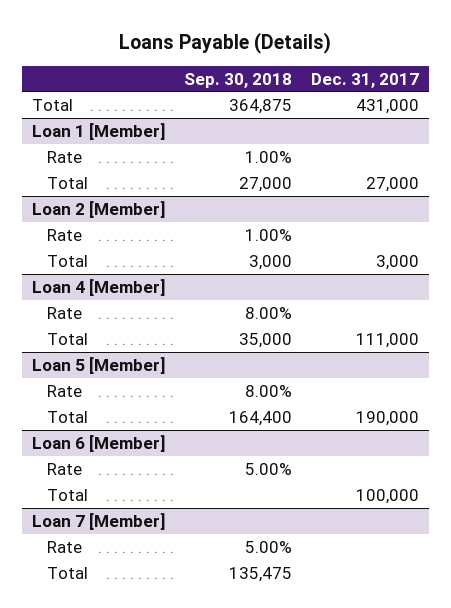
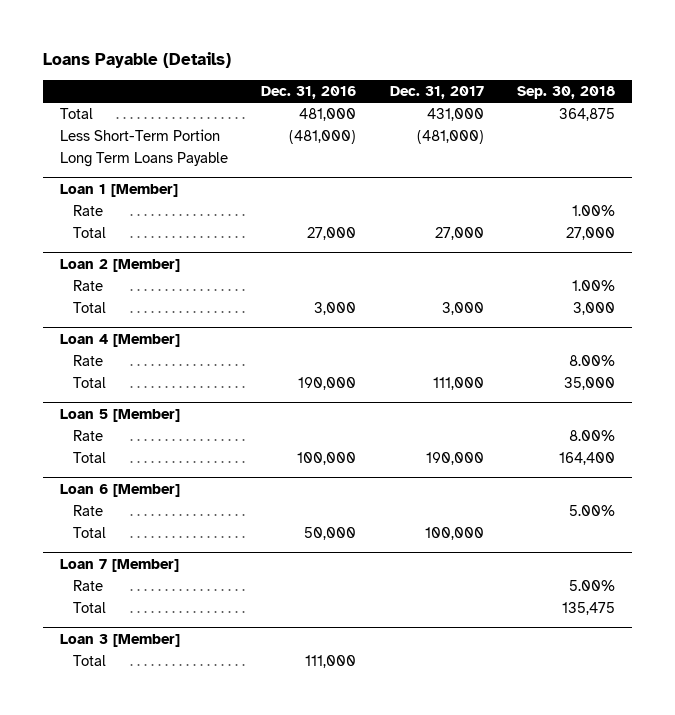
- | Sep. 30, 2018 | Dec. 31, 2017
+ | Dec. 31, 2016 | Dec. 31, 2017 | Sep. 30, 2018
+ Less Short-Term Portion | (481,000) | (481,000) |
+ Long Term Loans Payable
+ Loan 3 [Member]
+ Total | 111,000 | |

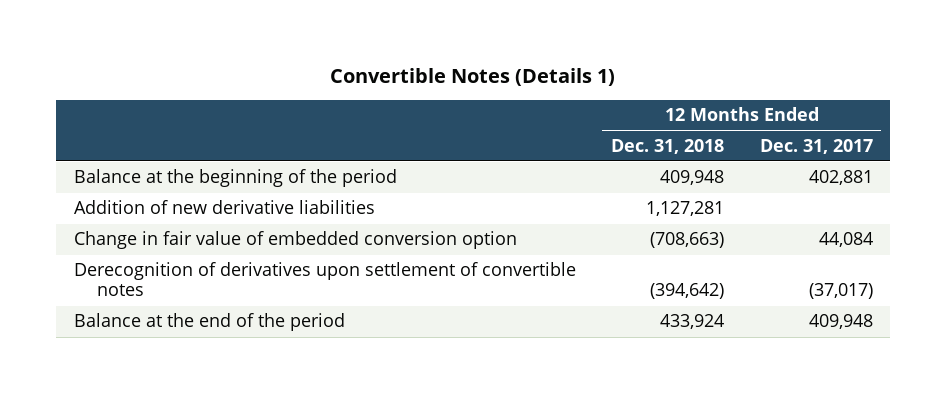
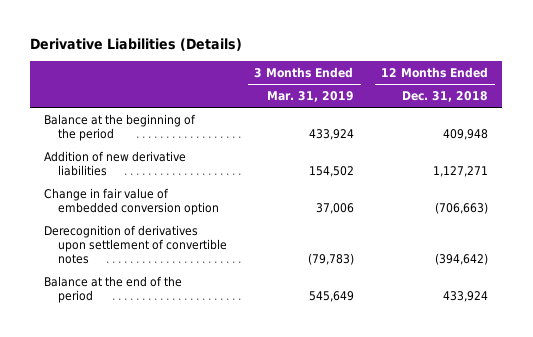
- Convertible Notes (Details 1)
+ Derivative Liabilities (Details)
- | 12 Months Ended Dec. 31, 2018 | 12 Months Ended Dec. 31, 2017
+ | 3 Months Ended Mar. 31, 2019 | 12 Months Ended Dec. 31, 2018
- Addition of new derivative liabilities | 1,127,281 |
- Change in fair value of embedded conversion option | (708,663) | 44,084
+ Addition of new derivative liabilities | 154,502 | 1,127,271
+ Change in fair value of embedded conversion option | 37,006 | (706,663)

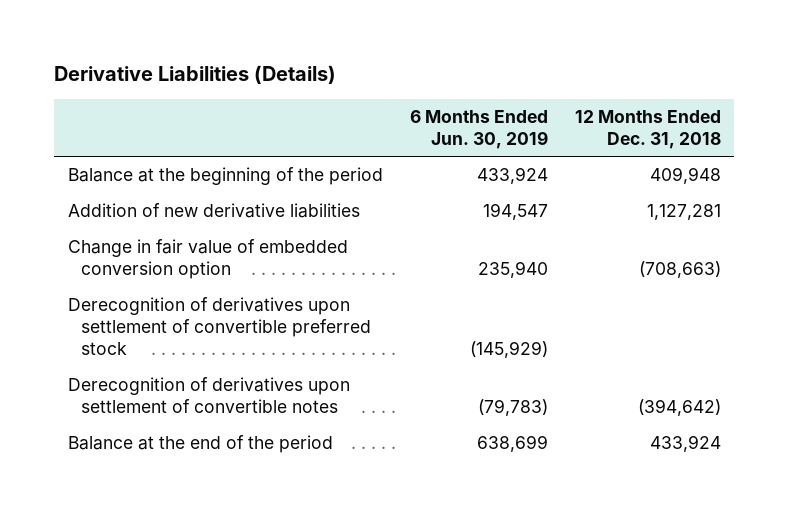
- | 3 Months Ended Mar. 31, 2019 | 12 Months Ended Dec. 31, 2018
+ | 6 Months Ended Jun. 30, 2019 | 12 Months Ended Dec. 31, 2018
- Addition of new derivative liabilities | 154,502 | 1,127,271
- Change in fair value of embedded conversion option | 37,006 | (706,663)
+ Addition of new derivative liabilities | 194,547 | 1,127,281
+ Change in fair value of embedded conversion option | 235,940 | (708,663)
+ Derecognition of derivatives upon settlement of convertible preferred stock | (145,929) |

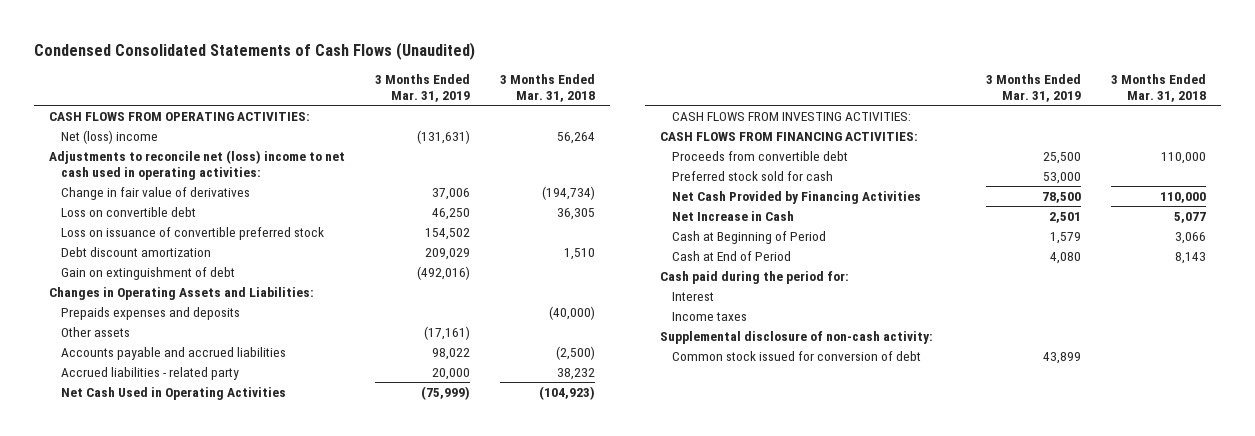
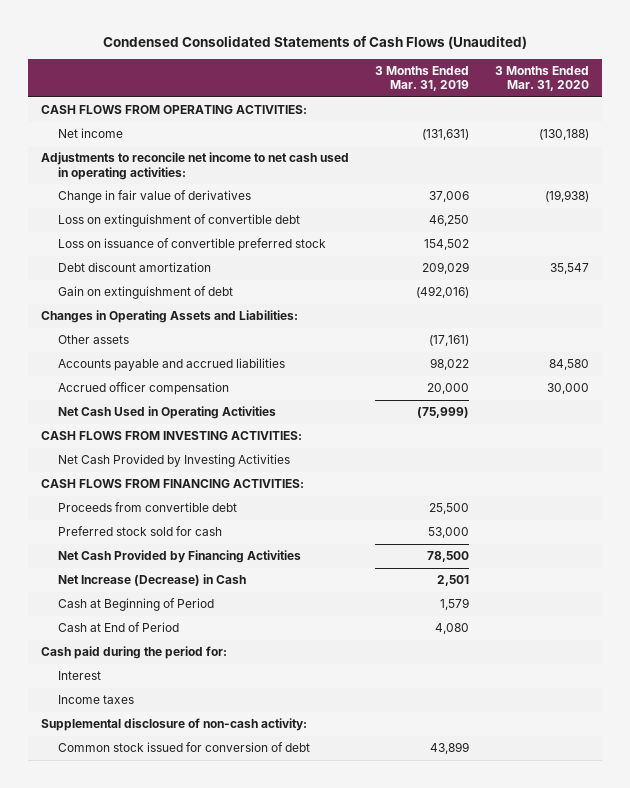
- | 3 Months Ended Mar. 31, 2019 | 3 Months Ended Mar. 31, 2018
+ | 3 Months Ended Mar. 31, 2019 | 3 Months Ended Mar. 31, 2020
- Net (loss) income | (131,631) | 56,264
- Adjustments to reconcile net (loss) income to net cash used in operating activities:
+ Net income | (131,631) | (130,188)
+ Adjustments to reconcile net income to net cash used in operating activities:
- Loss on convertible debt | 46,250 | 36,305
+ Loss on extinguishment of convertible debt | 46,250 |
- Prepaids expenses and deposits | | (40,000)
- Accrued liabilities - related party | 20,000 | 38,232
+ Accrued officer compensation | 20,000 | 30,000
+ Net Cash Provided by Investing Activities
- Net Increase in Cash | 2,501 | 5,077
+ Net Increase (Decrease) in Cash | 2,501 |

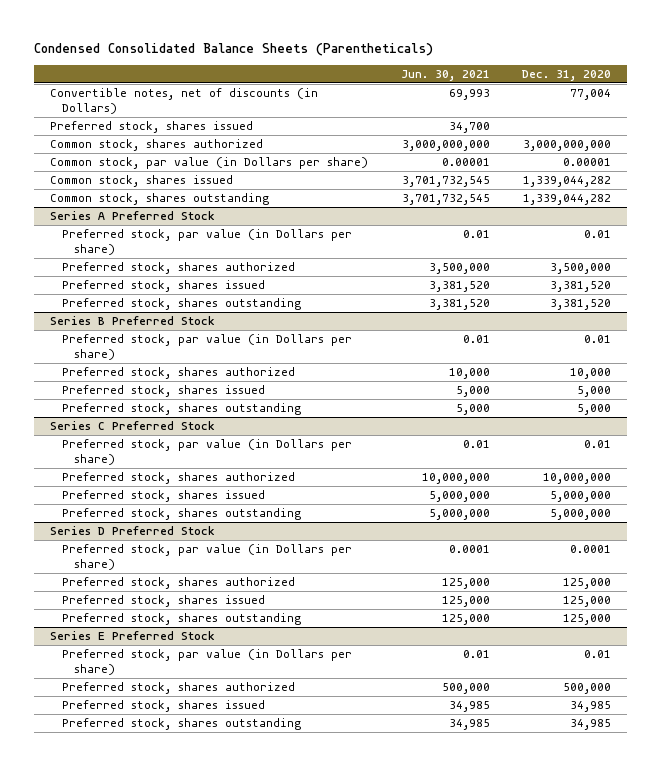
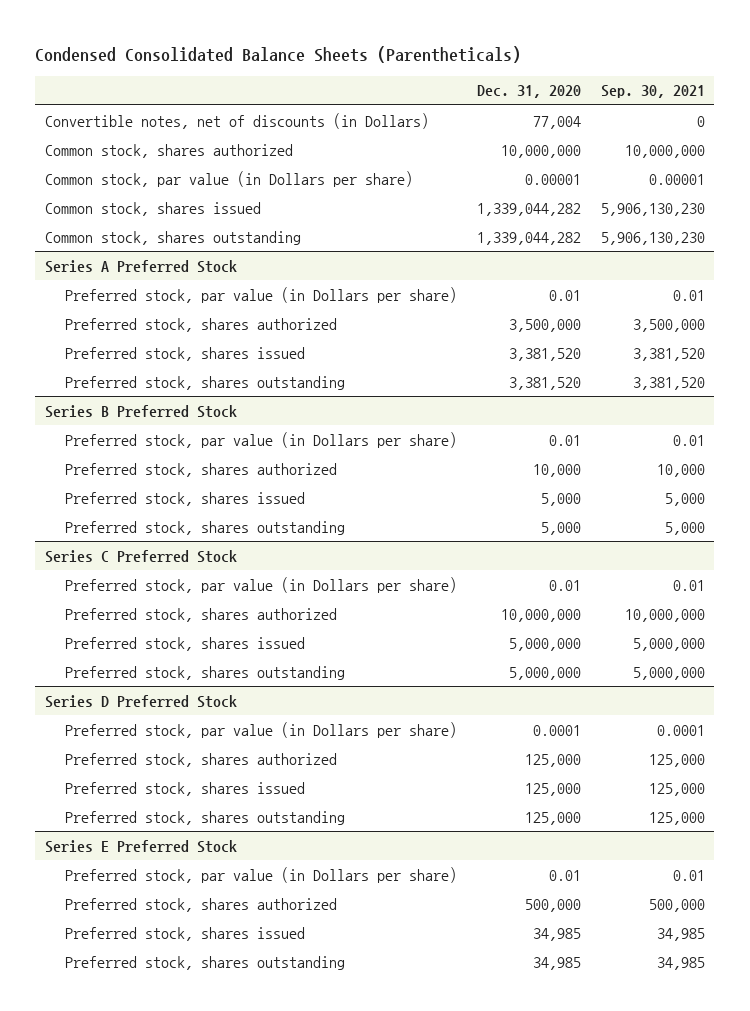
- | Jun. 30, 2021 | Dec. 31, 2020
+ | Dec. 31, 2020 | Sep. 30, 2021
- Preferred stock, shares issued | 34,700 |
- Common stock, shares authorized | 3,000,000,000 | 3,000,000,000
+ Common stock, shares authorized | 10,000,000 | 10,000,000

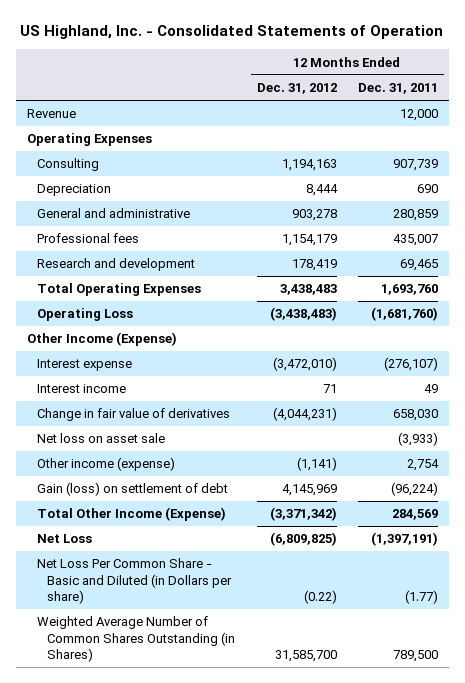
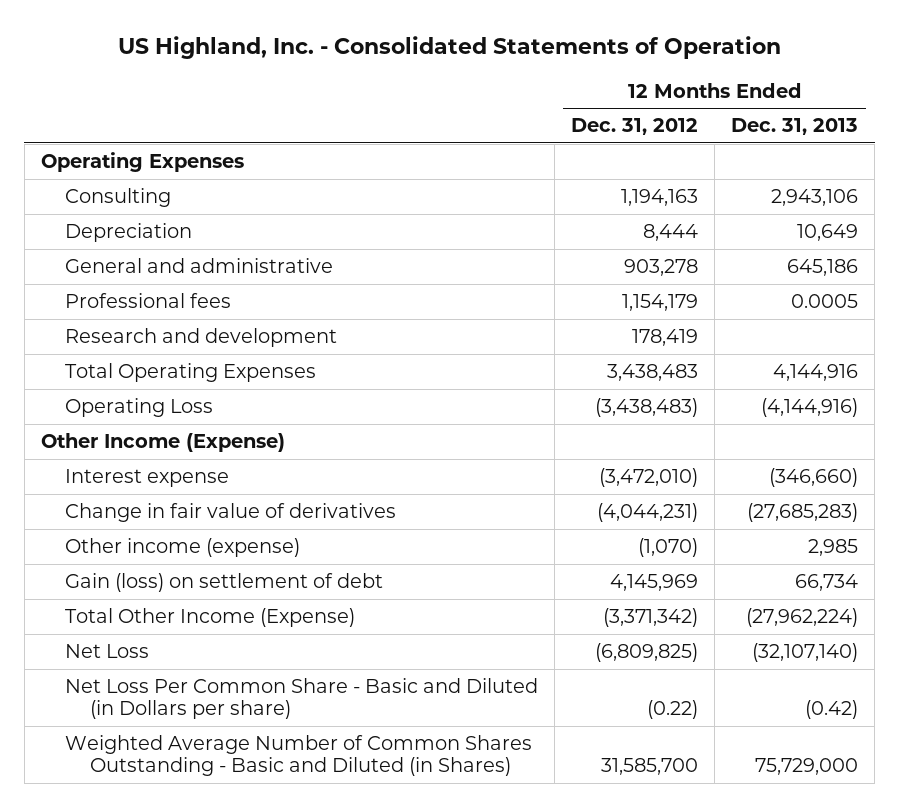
- | 12 Months Ended Dec. 31, 2012 | 12 Months Ended Dec. 31, 2011
+ | 12 Months Ended Dec. 31, 2012 | 12 Months Ended Dec. 31, 2013
- Revenue | | 12,000
- Interest income | 71 | 49
- Net loss on asset sale | | (3,933)
- Other income (expense) | (1,141) | 2,754
+ Other income (expense) | (1,070) | 2,985
- Weighted Average Number of Common Shares Outstanding (in Shares) | 31,585,700 | 789,500
+ Weighted Average Number of Common Shares Outstanding - Basic and Diluted (in Shares) | 31,585,700 | 75,729,000

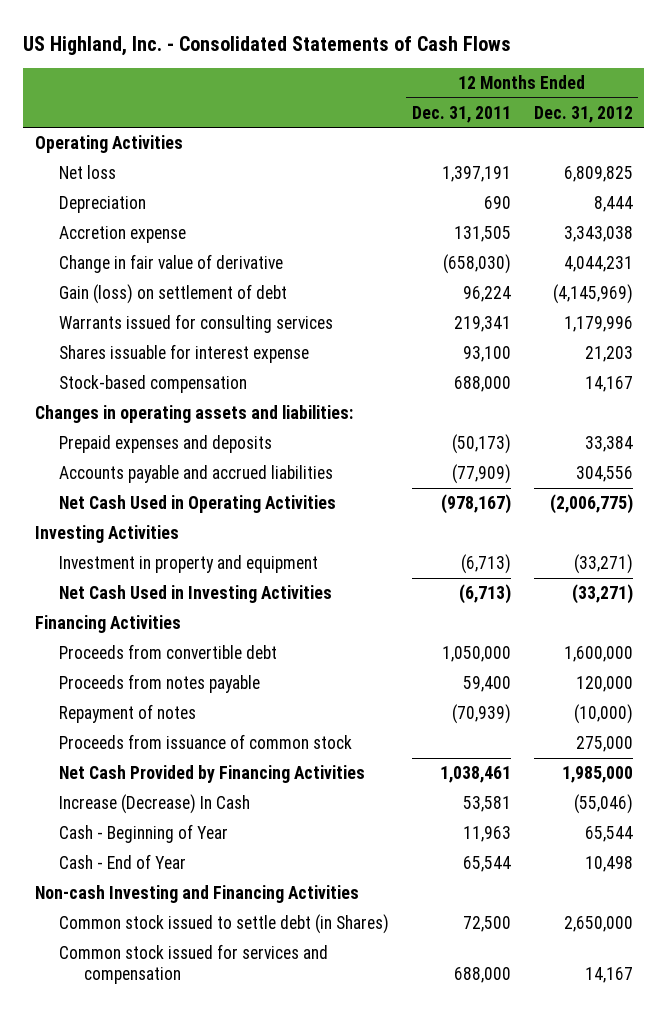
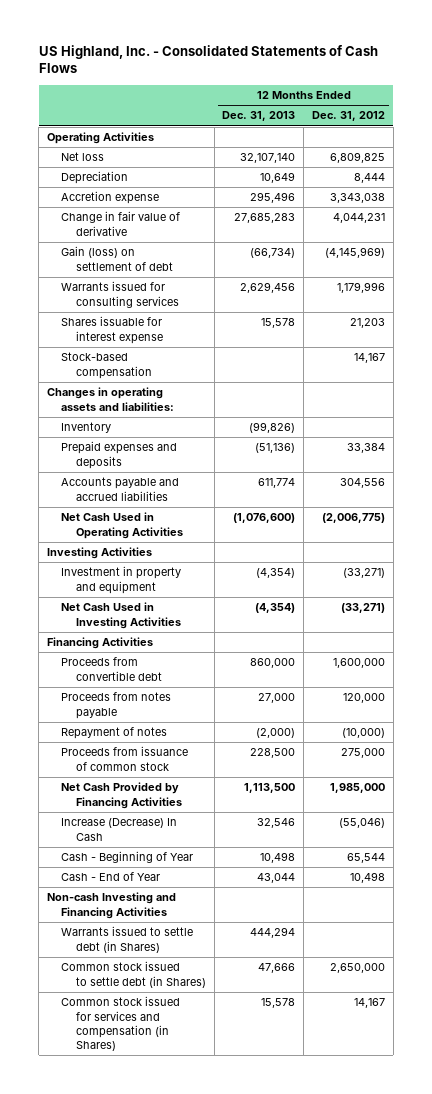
- | 12 Months Ended Dec. 31, 2011 | 12 Months Ended Dec. 31, 2012
+ | 12 Months Ended Dec. 31, 2013 | 12 Months Ended Dec. 31, 2012
+ Inventory | (99,826) |
+ Warrants issued to settle debt (in Shares) | 444,294 |
- Common stock issued for services and compensation | 688,000 | 14,167
+ Common stock issued for services and compensation (in Shares) | 15,578 | 14,167

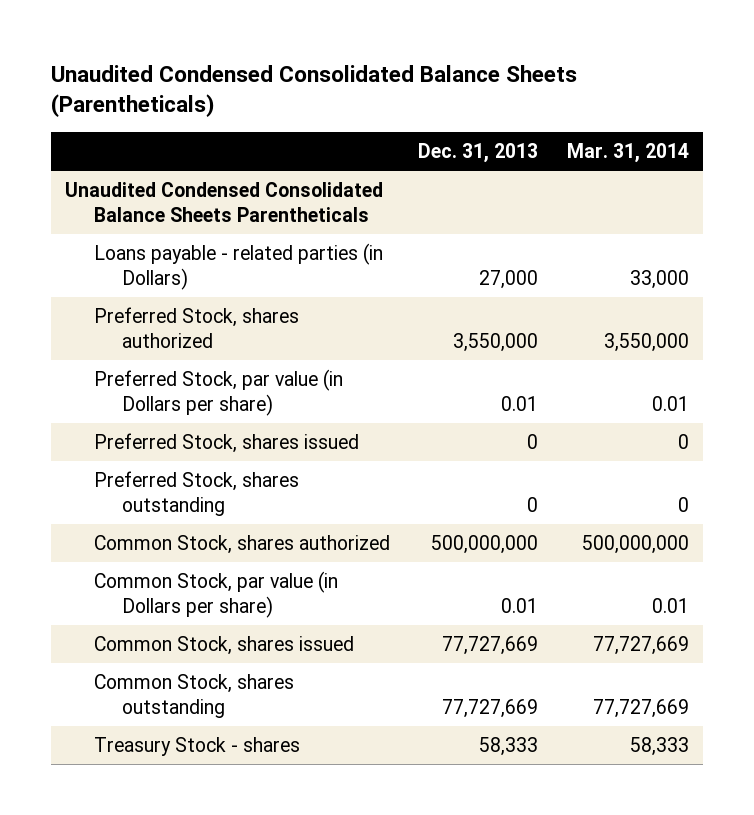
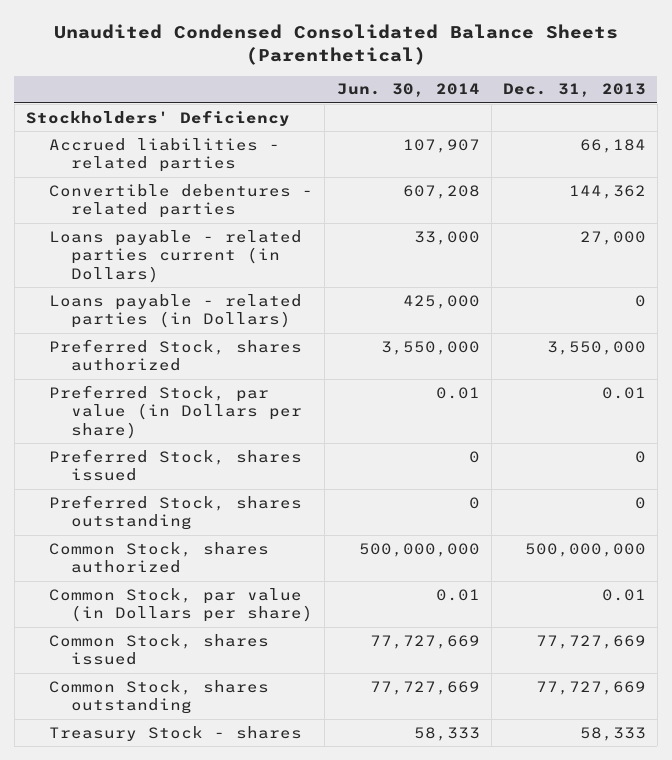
- Unaudited Condensed Consolidated Balance Sheets (Parentheticals)
+ Unaudited Condensed Consolidated Balance Sheets (Parenthetical)
- | Dec. 31, 2013 | Mar. 31, 2014
+ | Jun. 30, 2014 | Dec. 31, 2013
- Unaudited Condensed Consolidated Balance Sheets Parentheticals
- Loans payable - related parties (in Dollars) | 27,000 | 33,000
+ Stockholders' Deficiency
+ Accrued liabilities - related parties | 107,907 | 66,184
+ Convertible debentures - related parties | 607,208 | 144,362
+ Loans payable - related parties current (in Dollars) | 33,000 | 27,000
+ Loans payable - related parties (in Dollars) | 425,000 | 0

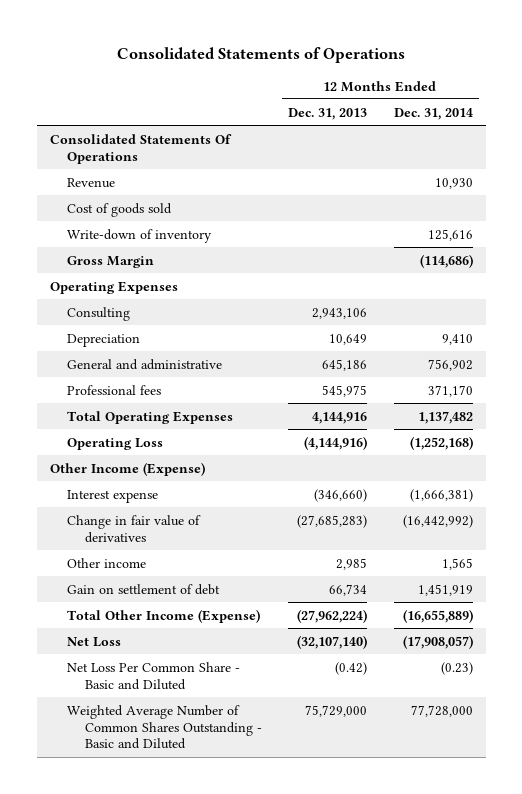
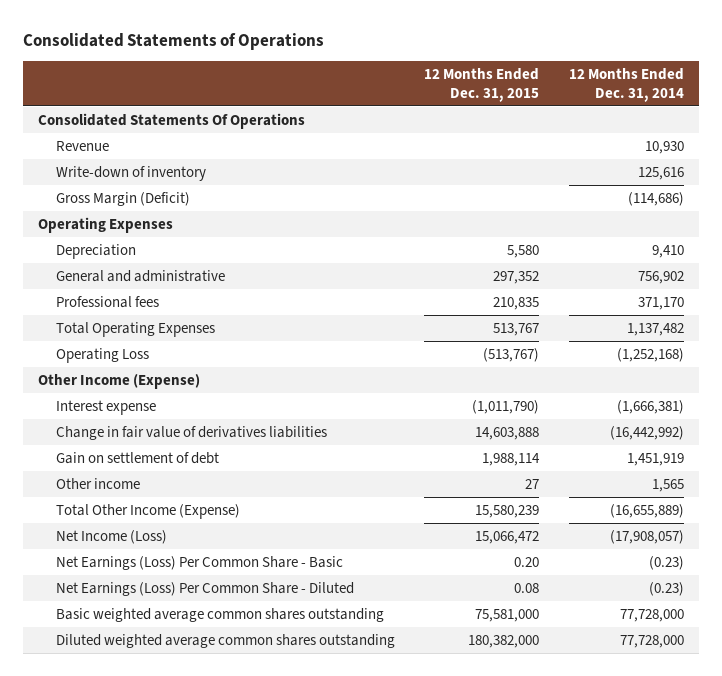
- | 12 Months Ended Dec. 31, 2013 | 12 Months Ended Dec. 31, 2014
+ | 12 Months Ended Dec. 31, 2015 | 12 Months Ended Dec. 31, 2014
- Cost of goods sold
- Gross Margin | | (114,686)
+ Gross Margin (Deficit) | | (114,686)
- Consulting | 2,943,106 |
- Change in fair value of derivatives | (27,685,283) | (16,442,992)
+ Change in fair value of derivatives liabilities | 14,603,888 | (16,442,992)
moved down: Other income | 27 | 1,565
- Net Loss | (32,107,140) | (17,908,057)
- Net Loss Per Common Share - Basic and Diluted | (0.42) | (0.23)
- Weighted Average Number of Common Shares Outstanding - Basic and Diluted | 75,729,000 | 77,728,000
+ Net Income (Loss) | 15,066,472 | (17,908,057)
+ Net Earnings (Loss) Per Common Share - Basic | 0.20 | (0.23)
+ Net Earnings (Loss) Per Common Share - Diluted | 0.08 | (0.23)
+ Basic weighted average common shares outstanding | 75,581,000 | 77,728,000
+ Diluted weighted average common shares outstanding | 180,382,000 | 77,728,000

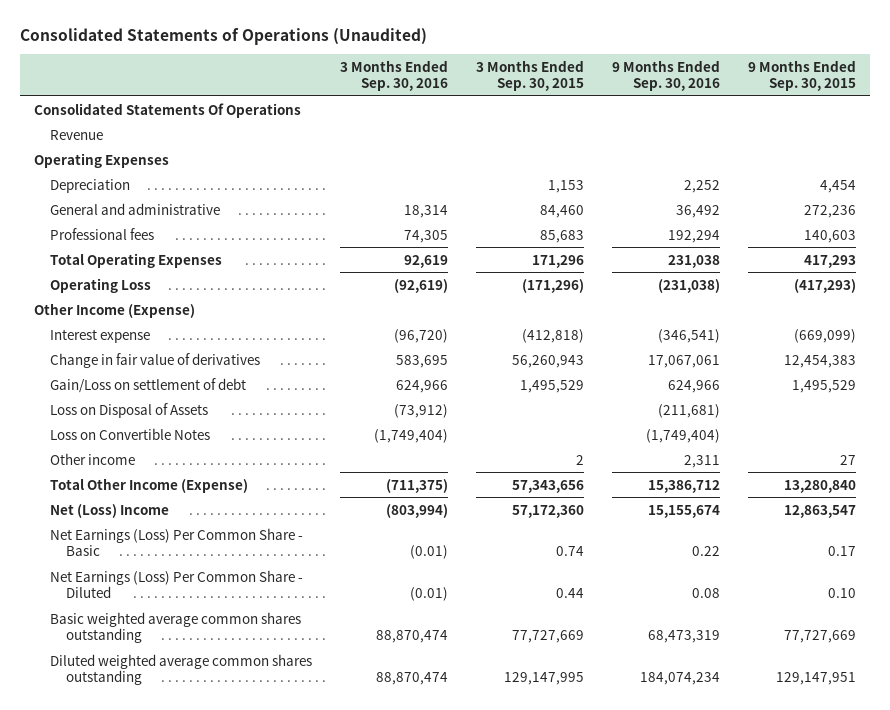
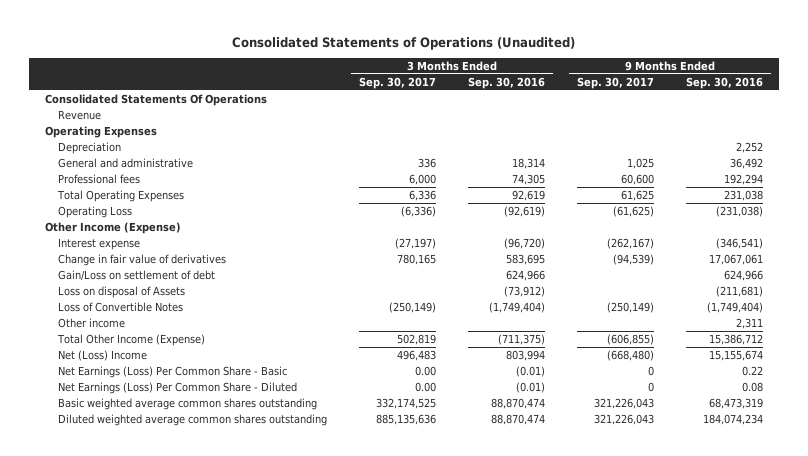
- | 3 Months Ended Sep. 30, 2016 | 3 Months Ended Sep. 30, 2015 | 9 Months Ended Sep. 30, 2016 | 9 Months Ended Sep. 30, 2015
+ | 3 Months Ended Sep. 30, 2017 | 3 Months Ended Sep. 30, 2016 | 9 Months Ended Sep. 30, 2017 | 9 Months Ended Sep. 30, 2016
- Loss on Disposal of Assets | (73,912) | | (211,681) |
- Loss on Convertible Notes | (1,749,404) | | (1,749,404) |
+ Loss on disposal of Assets | | (73,912) | | (211,681)
+ Loss of Convertible Notes | (250,149) | (1,749,404) | (250,149) | (1,749,404)
- Net (Loss) Income | (803,994) | 57,172,360 | 15,155,674 | 12,863,547
+ Net (Loss) Income | 496,483 | 803,994 | (668,480) | 15,155,674

